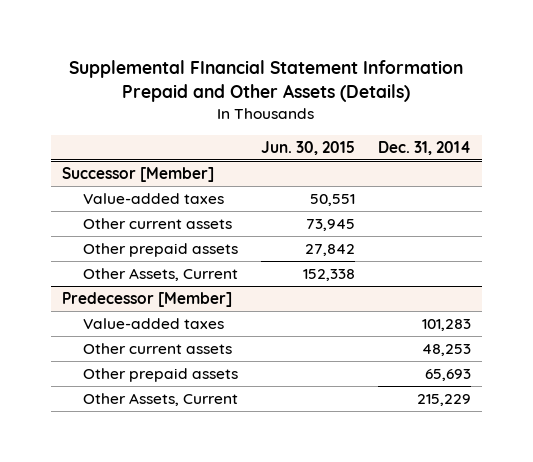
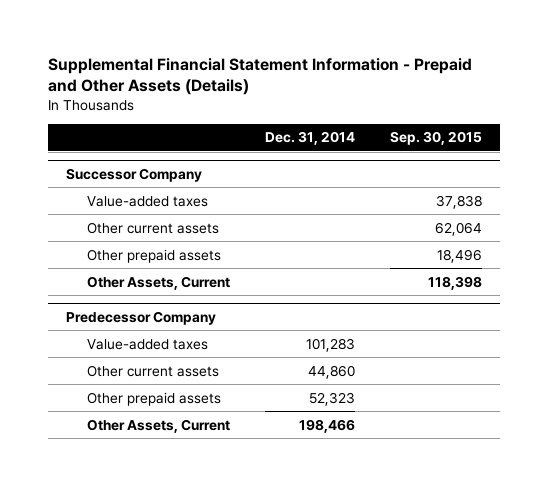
- Supplemental FInancial Statement Information Prepaid and Other Assets (Details)
+ Supplemental Financial Statement Information - Prepaid and Other Assets (Details)
- | Jun. 30, 2015 | Dec. 31, 2014
+ | Dec. 31, 2014 | Sep. 30, 2015
- Successor [Member]
+ Successor Company
- Predecessor [Member]
+ Predecessor Company
- Other current assets | | 48,253
- Other prepaid assets | | 65,693
- Other Assets, Current | | 215,229
+ Other current assets | 44,860 |
+ Other prepaid assets | 52,323 |
+ Other Assets, Current | 198,466 |

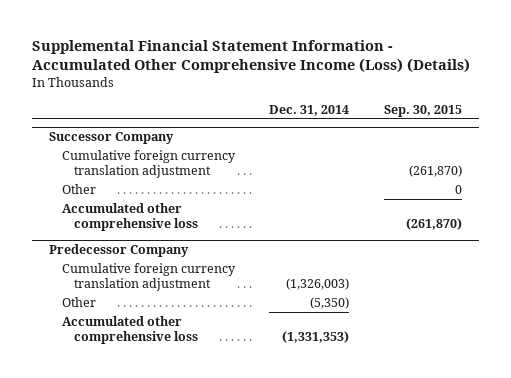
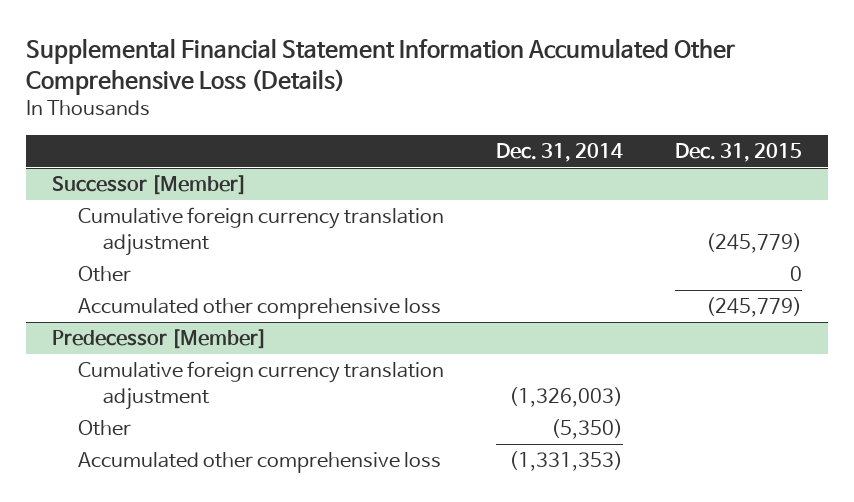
- Supplemental Financial Statement Information - Accumulated Other Comprehensive Income (Loss) (Details)
+ Supplemental Financial Statement Information Accumulated Other Comprehensive Loss (Details)
- | Dec. 31, 2014 | Sep. 30, 2015
+ | Dec. 31, 2014 | Dec. 31, 2015
- Successor Company
+ Successor [Member]
- Predecessor Company
+ Predecessor [Member]

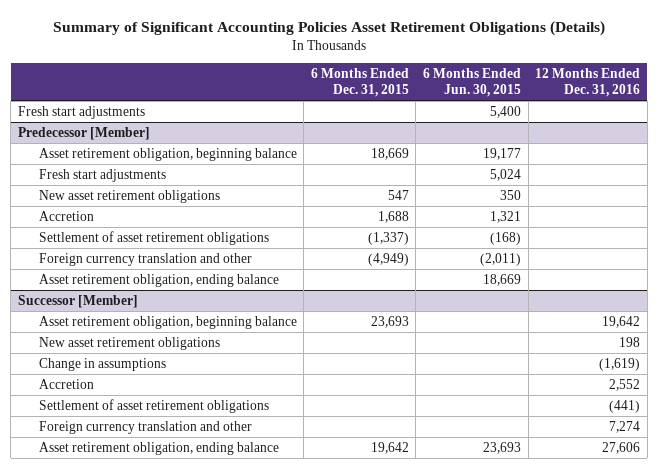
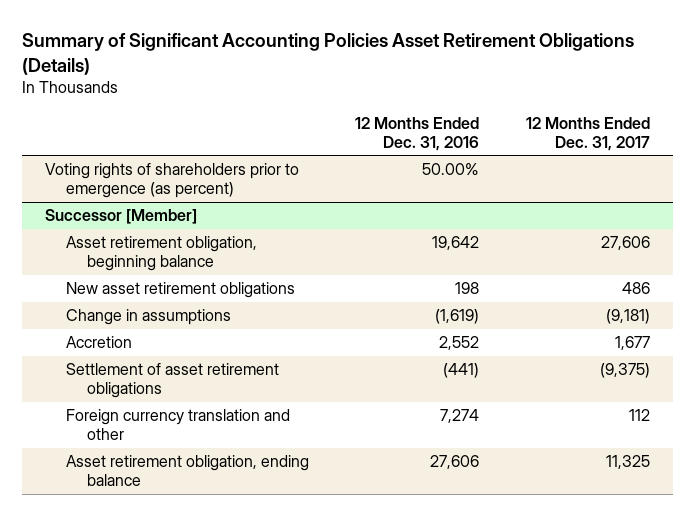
- | 6 Months Ended Dec. 31, 2015 | 6 Months Ended Jun. 30, 2015 | 12 Months Ended Dec. 31, 2016
+ | 12 Months Ended Dec. 31, 2016 | 12 Months Ended Dec. 31, 2017
- Fresh start adjustments | | 5,400 |
- Predecessor [Member]
- Asset retirement obligation, beginning balance | 18,669 | 19,177 |
- Fresh start adjustments | | 5,024 |
- New asset retirement obligations | 547 | 350 |
- Accretion | 1,688 | 1,321 |
- Settlement of asset retirement obligations | (1,337) | (168) |
- Foreign currency translation and other | (4,949) | (2,011) |
- Asset retirement obligation, ending balance | | 18,669 |
+ Voting rights of shareholders prior to emergence (as percent) | 50.00% |

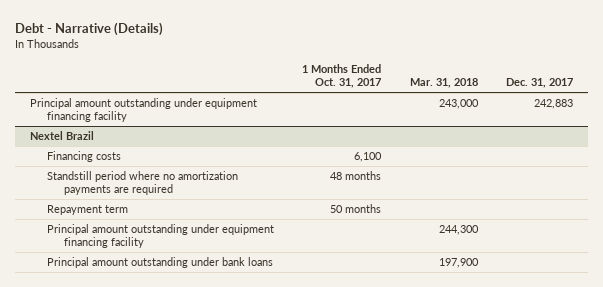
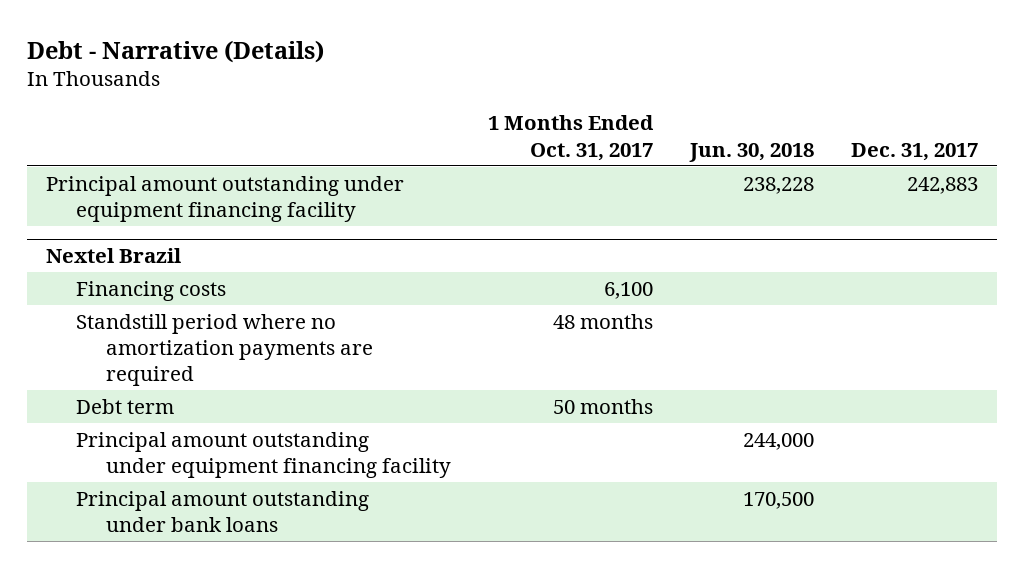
- | 1 Months Ended Oct. 31, 2017 | Mar. 31, 2018 | Dec. 31, 2017
+ | 1 Months Ended Oct. 31, 2017 | Jun. 30, 2018 | Dec. 31, 2017
@ Nextel Brazil
- Repayment term | 50 months | |
+ Debt term | 50 months | |

